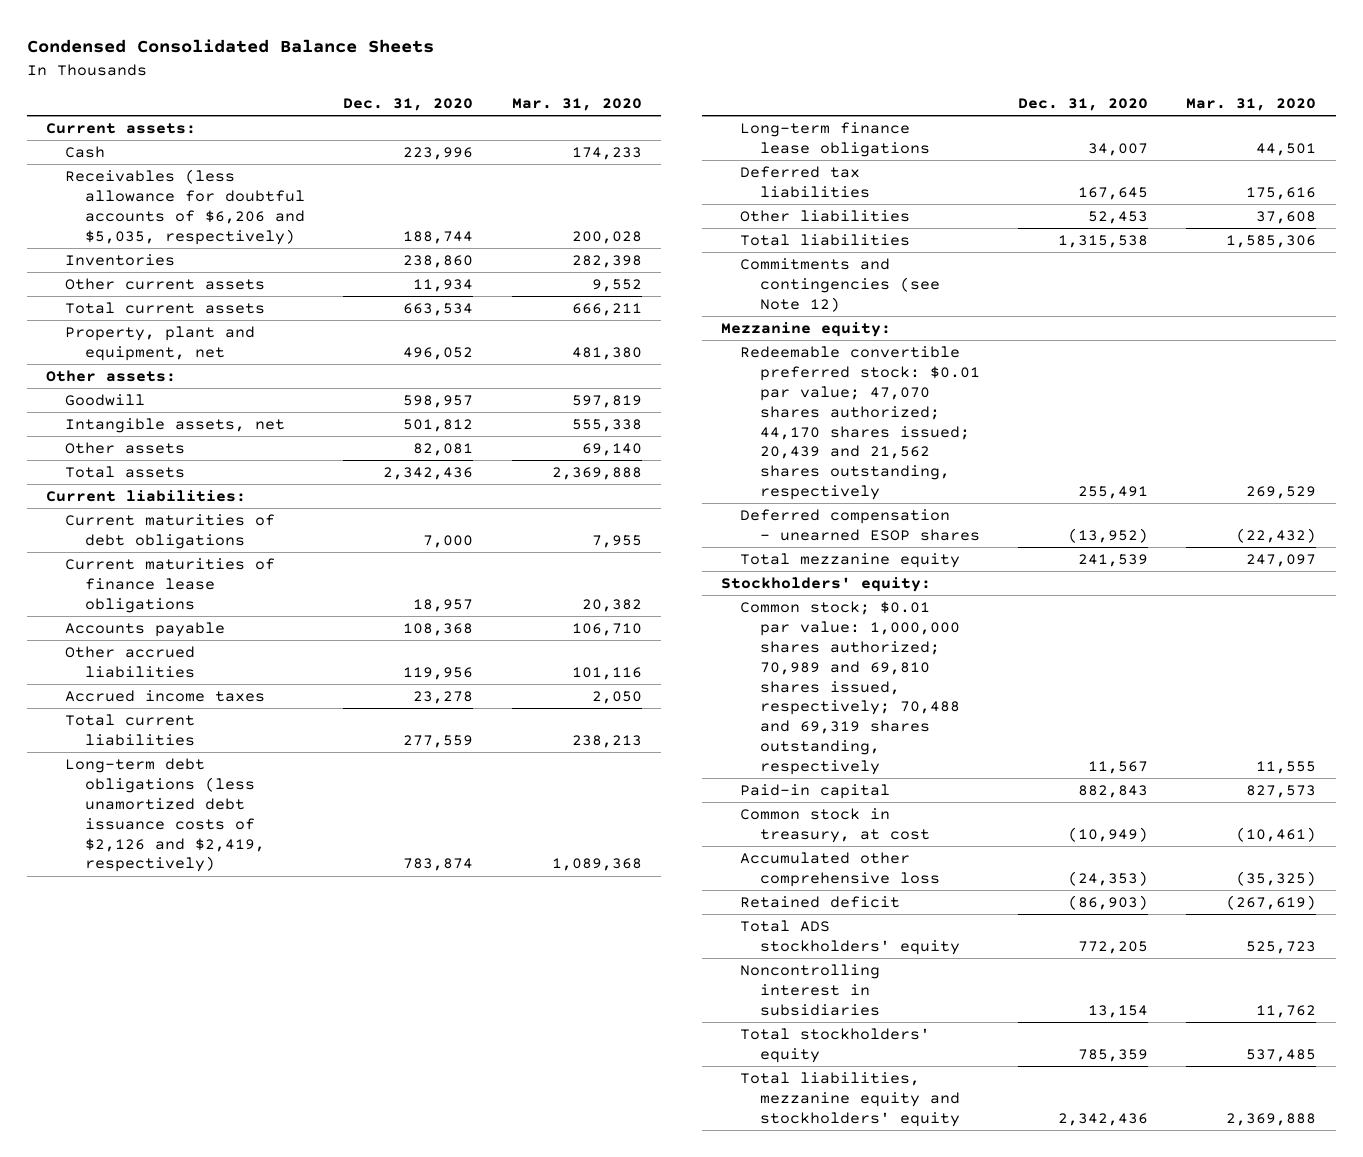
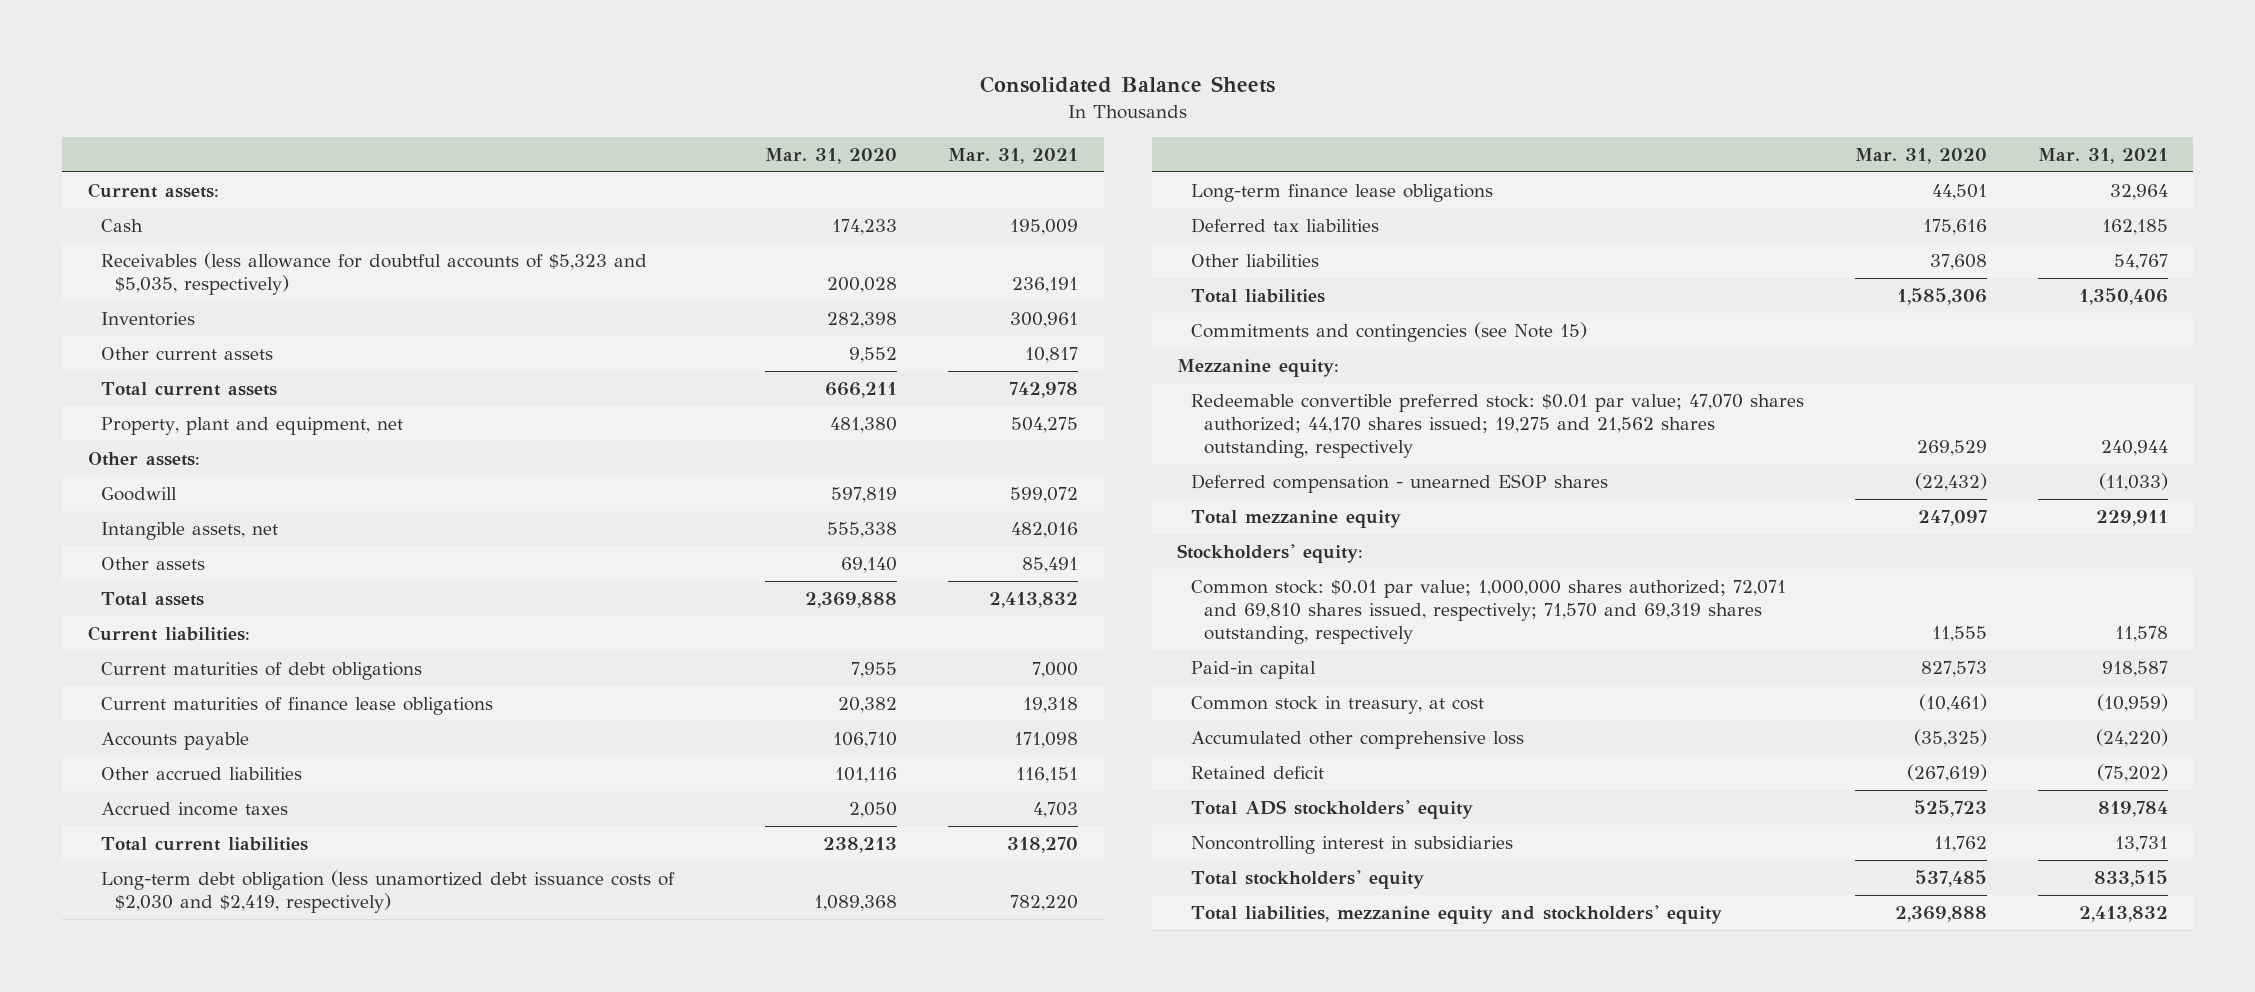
- Condensed Consolidated Balance Sheets
+ Consolidated Balance Sheets
- | Dec. 31, 2020 | Mar. 31, 2020
+ | Mar. 31, 2020 | Mar. 31, 2021
- Receivables (less allowance for doubtful accounts of $6,206 and $5,035, respectively) | 188,744 | 200,028
+ Receivables (less allowance for doubtful accounts of $5,323 and $5,035, respectively) | 200,028 | 236,191
- Long-term debt obligations (less unamortized debt issuance costs of $2,126 and $2,419, respectively) | 783,874 | 1,089,368
+ Long-term debt obligation (less unamortized debt issuance costs of $2,030 and $2,419, respectively) | 1,089,368 | 782,220
- Commitments and contingencies (see Note 12)
+ Commitments and contingencies (see Note 15)
- Redeemable convertible preferred stock: $0.01 par value; 47,070 shares authorized; 44,170 shares issued; 20,439 and 21,562 shares outstanding, respectively | 255,491 | 269,529
+ Redeemable convertible preferred stock: $0.01 par value; 47,070 shares authorized; 44,170 shares issued; 19,275 and 21,562 shares outstanding, respectively | 269,529 | 240,944
- Common stock; $0.01 par value: 1,000,000 shares authorized; 70,989 and 69,810 shares issued, respectively; 70,488 and 69,319 shares outstanding, respectively | 11,567 | 11,555
+ Common stock: $0.01 par value; 1,000,000 shares authorized; 72,071 and 69,810 shares issued, respectively; 71,570 and 69,319 shares outstanding, respectively | 11,555 | 11,578

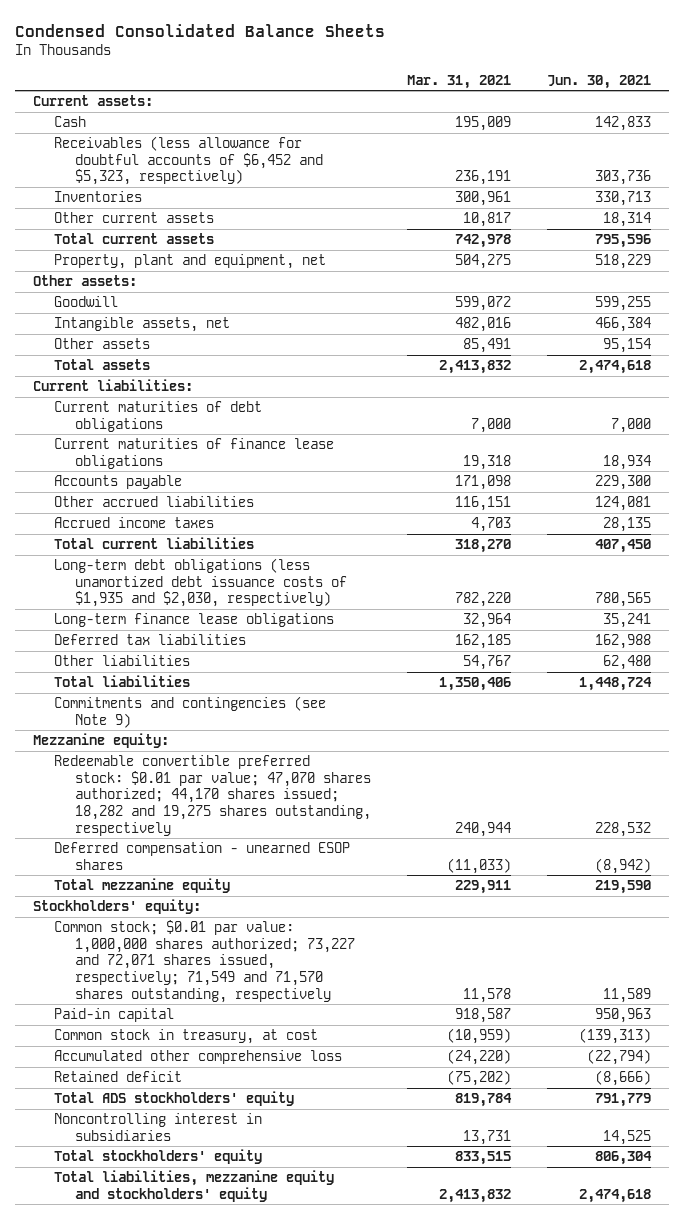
- Consolidated Balance Sheets
+ Condensed Consolidated Balance Sheets
- | Mar. 31, 2020 | Mar. 31, 2021
+ | Mar. 31, 2021 | Jun. 30, 2021
- Receivables (less allowance for doubtful accounts of $5,323 and $5,035, respectively) | 200,028 | 236,191
+ Receivables (less allowance for doubtful accounts of $6,452 and $5,323, respectively) | 236,191 | 303,736
- Long-term debt obligation (less unamortized debt issuance costs of $2,030 and $2,419, respectively) | 1,089,368 | 782,220
+ Long-term debt obligations (less unamortized debt issuance costs of $1,935 and $2,030, respectively) | 782,220 | 780,565
- Commitments and contingencies (see Note 15)
+ Commitments and contingencies (see Note 9)
- Redeemable convertible preferred stock: $0.01 par value; 47,070 shares authorized; 44,170 shares issued; 19,275 and 21,562 shares outstanding, respectively | 269,529 | 240,944
+ Redeemable convertible preferred stock: $0.01 par value; 47,070 shares authorized; 44,170 shares issued; 18,282 and 19,275 shares outstanding, respectively | 240,944 | 228,532
- Common stock: $0.01 par value; 1,000,000 shares authorized; 72,071 and 69,810 shares issued, respectively; 71,570 and 69,319 shares outstanding, respectively | 11,555 | 11,578
+ Common stock; $0.01 par value: 1,000,000 shares authorized; 73,227 and 72,071 shares issued, respectively; 71,549 and 71,570 shares outstanding, respectively | 11,578 | 11,589

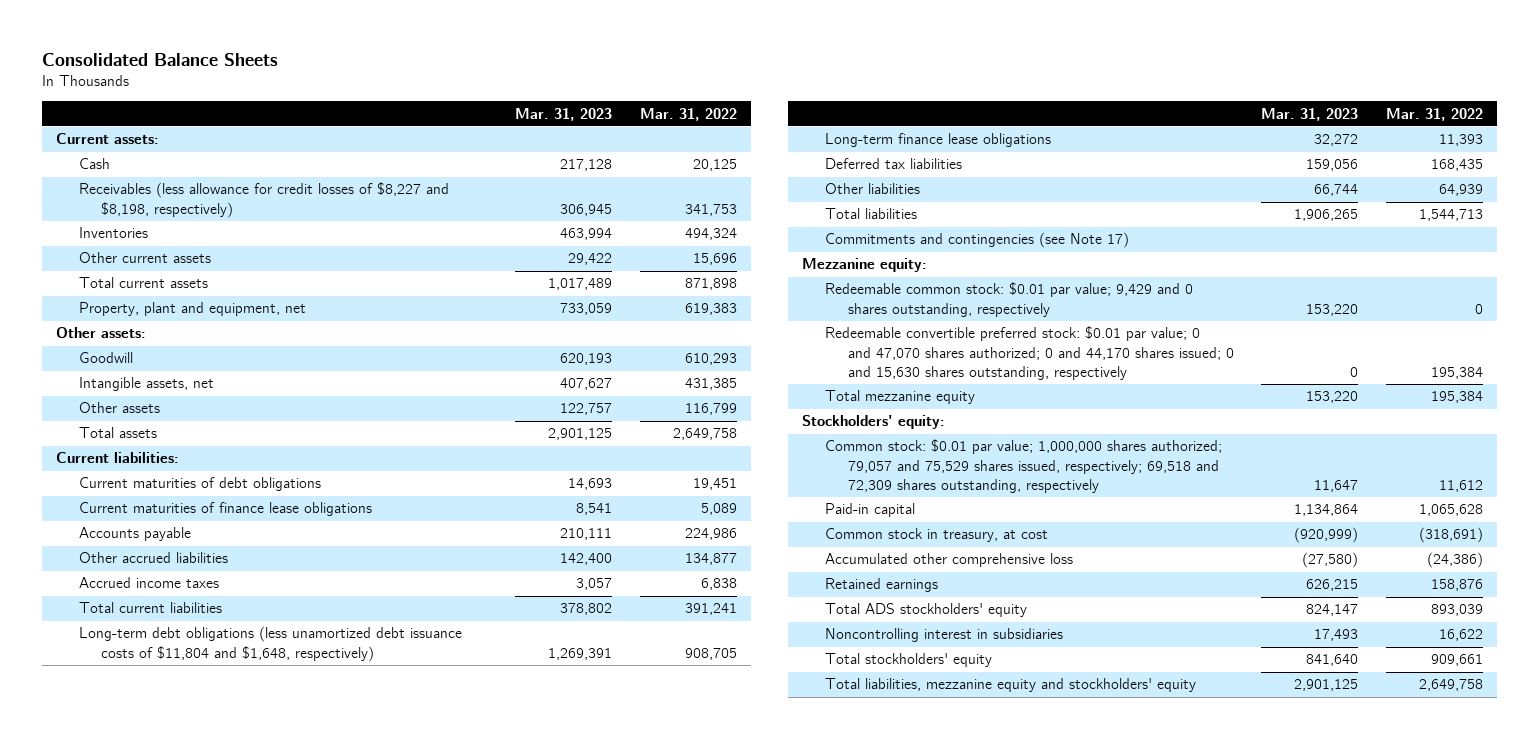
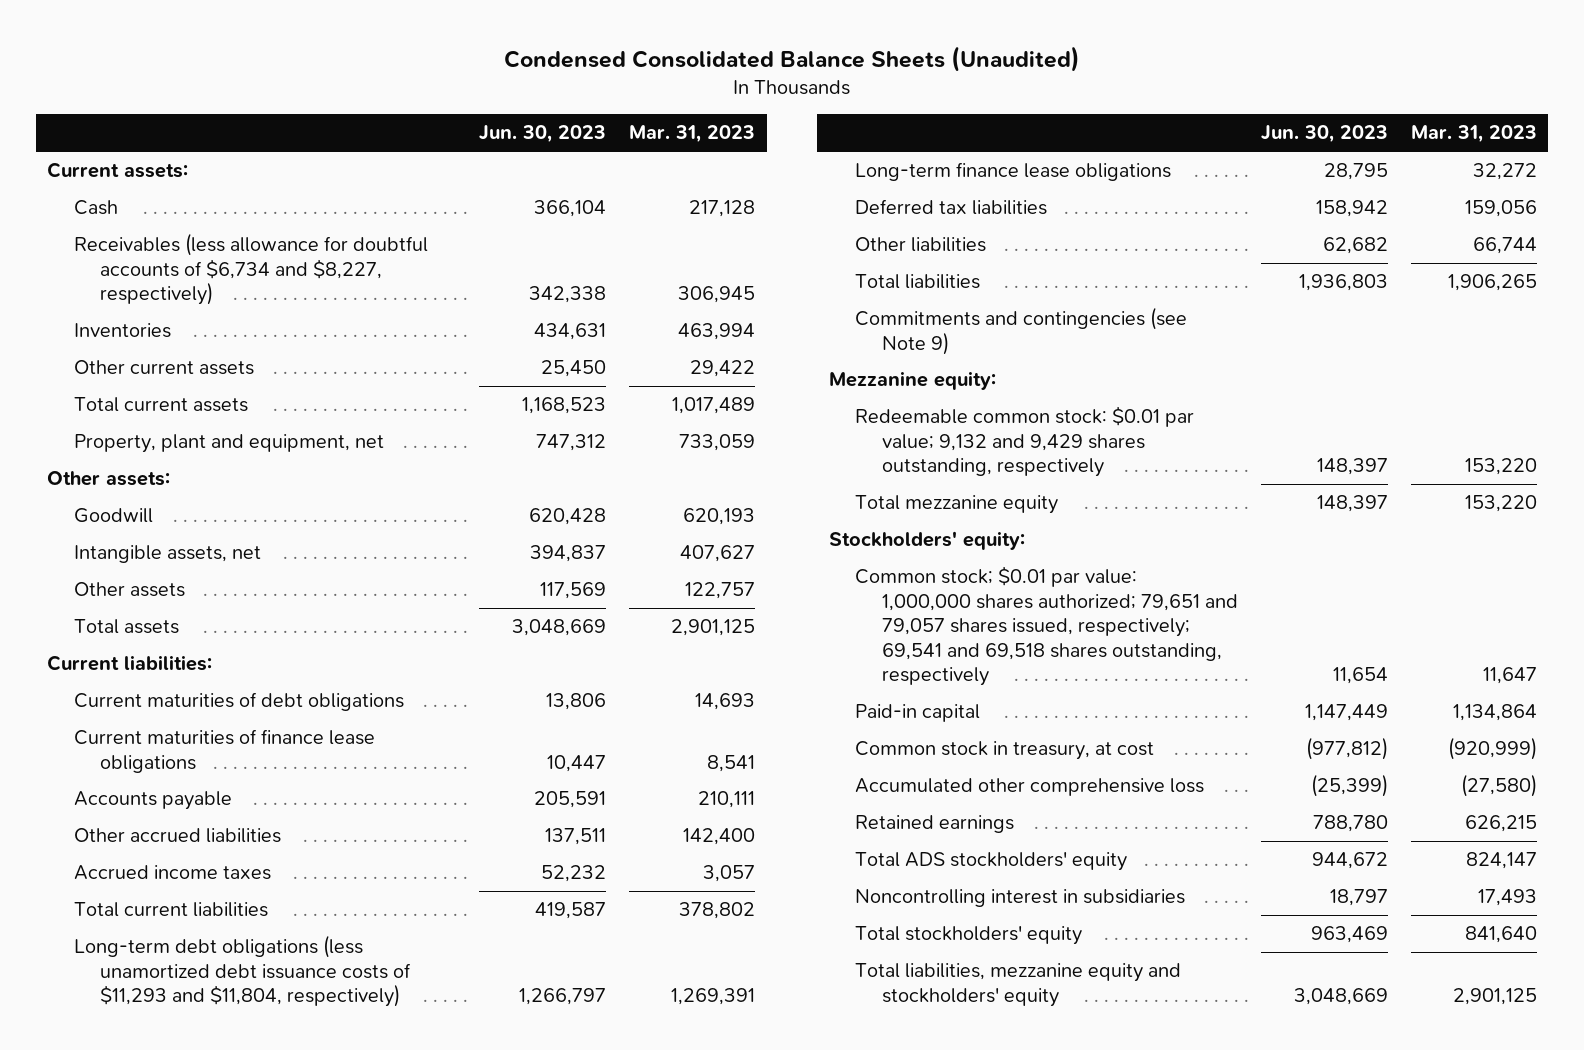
- Consolidated Balance Sheets
+ Condensed Consolidated Balance Sheets (Unaudited)
- | Mar. 31, 2023 | Mar. 31, 2022
+ | Jun. 30, 2023 | Mar. 31, 2023
- Receivables (less allowance for credit losses of $8,227 and $8,198, respectively) | 306,945 | 341,753
+ Receivables (less allowance for doubtful accounts of $6,734 and $8,227, respectively) | 342,338 | 306,945
- Long-term debt obligations (less unamortized debt issuance costs of $11,804 and $1,648, respectively) | 1,269,391 | 908,705
+ Long-term debt obligations (less unamortized debt issuance costs of $11,293 and $11,804, respectively) | 1,266,797 | 1,269,391
- Commitments and contingencies (see Note 17)
+ Commitments and contingencies (see Note 9)
- Redeemable common stock: $0.01 par value; 9,429 and 0 shares outstanding, respectively | 153,220 | 0
- Redeemable convertible preferred stock: $0.01 par value; 0 and 47,070 shares authorized; 0 and 44,170 shares issued; 0 and 15,630 shares outstanding, respectively | 0 | 195,384
+ Redeemable common stock: $0.01 par value; 9,132 and 9,429 shares outstanding, respectively | 148,397 | 153,220
- Common stock: $0.01 par value; 1,000,000 shares authorized; 79,057 and 75,529 shares issued, respectively; 69,518 and 72,309 shares outstanding, respectively | 11,647 | 11,612
+ Common stock; $0.01 par value: 1,000,000 shares authorized; 79,651 and 79,057 shares issued, respectively; 69,541 and 69,518 shares outstanding, respectively | 11,654 | 11,647

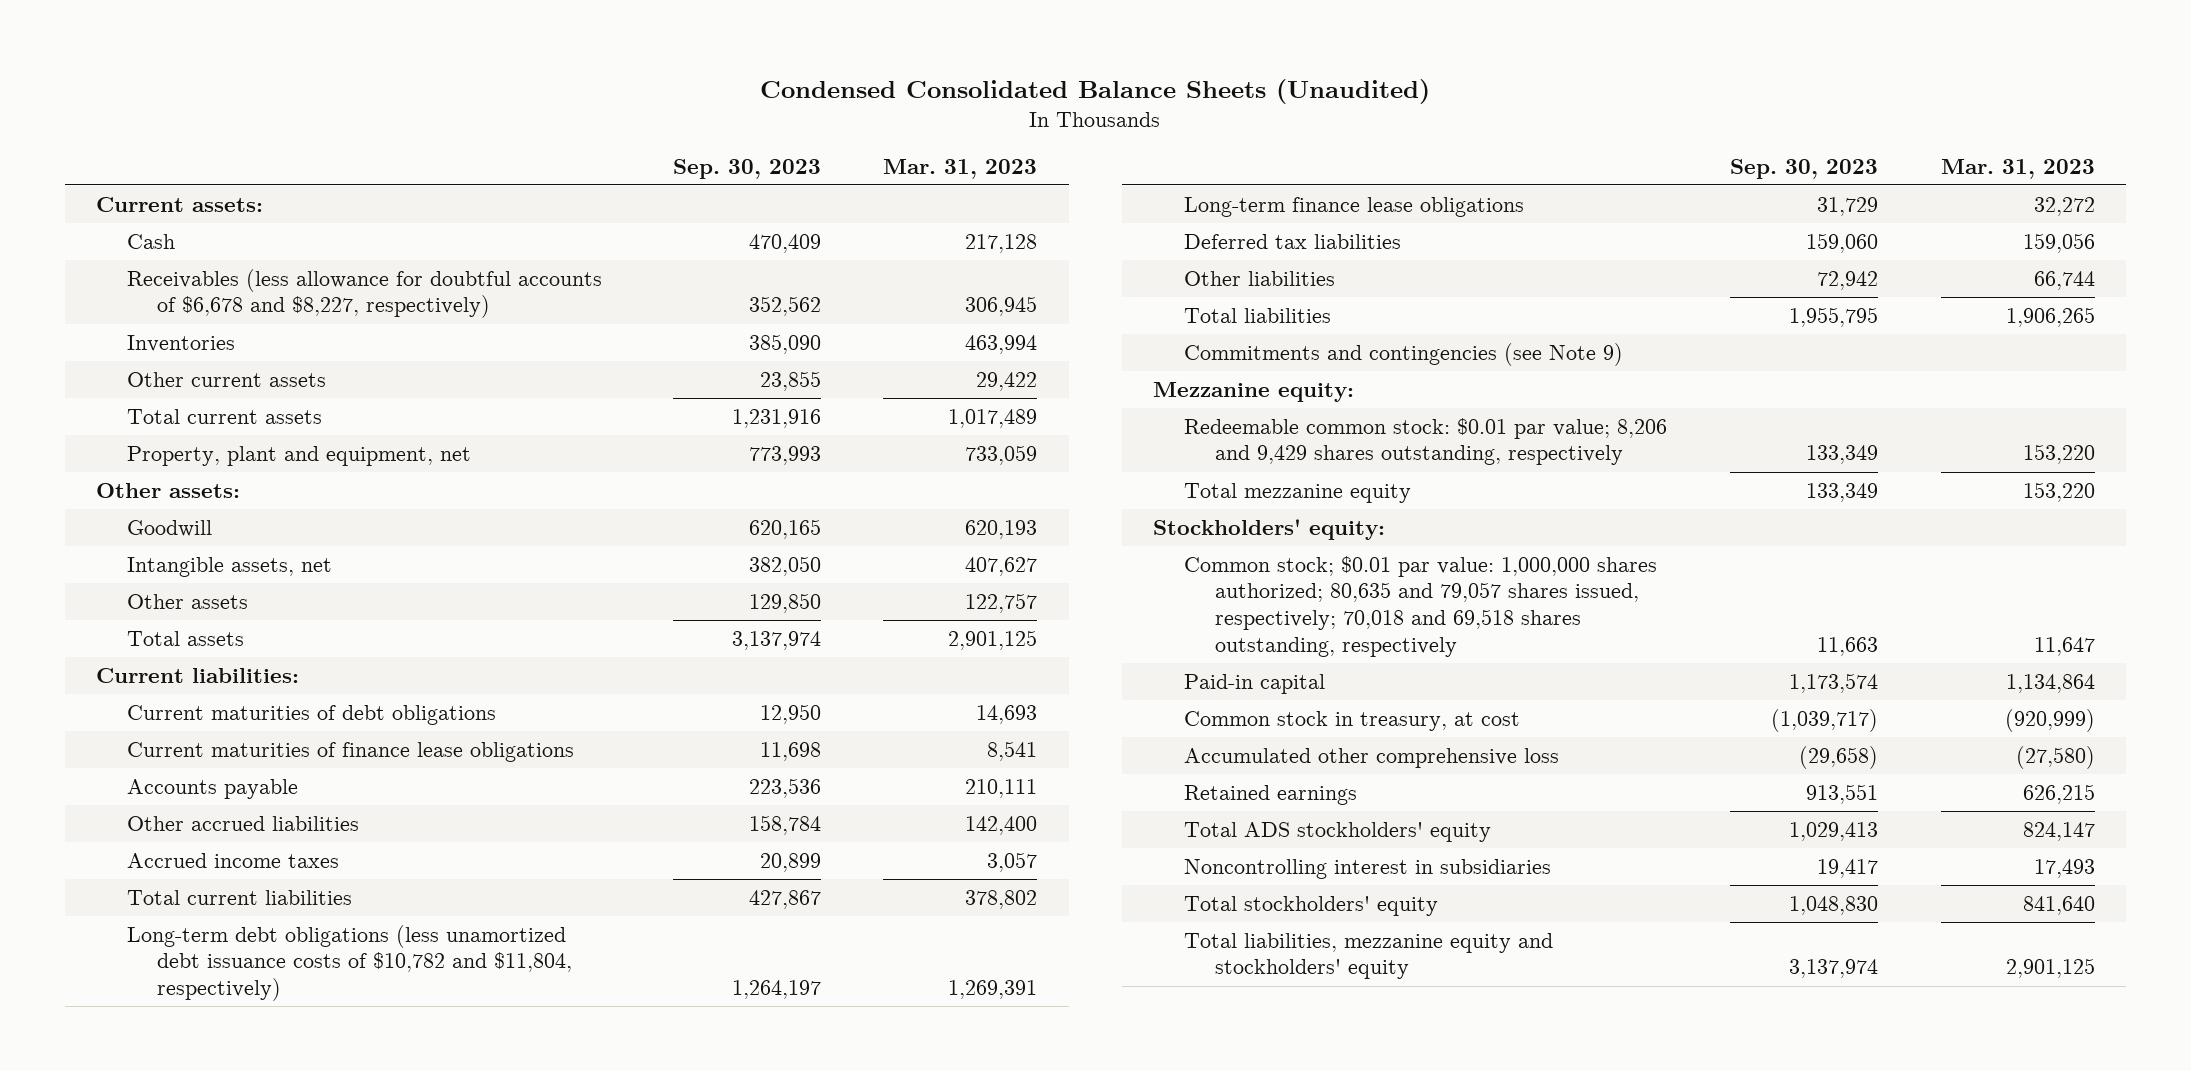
- | Jun. 30, 2023 | Mar. 31, 2023
+ | Sep. 30, 2023 | Mar. 31, 2023
- Receivables (less allowance for doubtful accounts of $6,734 and $8,227, respectively) | 342,338 | 306,945
+ Receivables (less allowance for doubtful accounts of $6,678 and $8,227, respectively) | 352,562 | 306,945
- Long-term debt obligations (less unamortized debt issuance costs of $11,293 and $11,804, respectively) | 1,266,797 | 1,269,391
+ Long-term debt obligations (less unamortized debt issuance costs of $10,782 and $11,804, respectively) | 1,264,197 | 1,269,391
- Redeemable common stock: $0.01 par value; 9,132 and 9,429 shares outstanding, respectively | 148,397 | 153,220
+ Redeemable common stock: $0.01 par value; 8,206 and 9,429 shares outstanding, respectively | 133,349 | 153,220
- Common stock; $0.01 par value: 1,000,000 shares authorized; 79,651 and 79,057 shares issued, respectively; 69,541 and 69,518 shares outstanding, respectively | 11,654 | 11,647
+ Common stock; $0.01 par value: 1,000,000 shares authorized; 80,635 and 79,057 shares issued, respectively; 70,018 and 69,518 shares outstanding, respectively | 11,663 | 11,647

